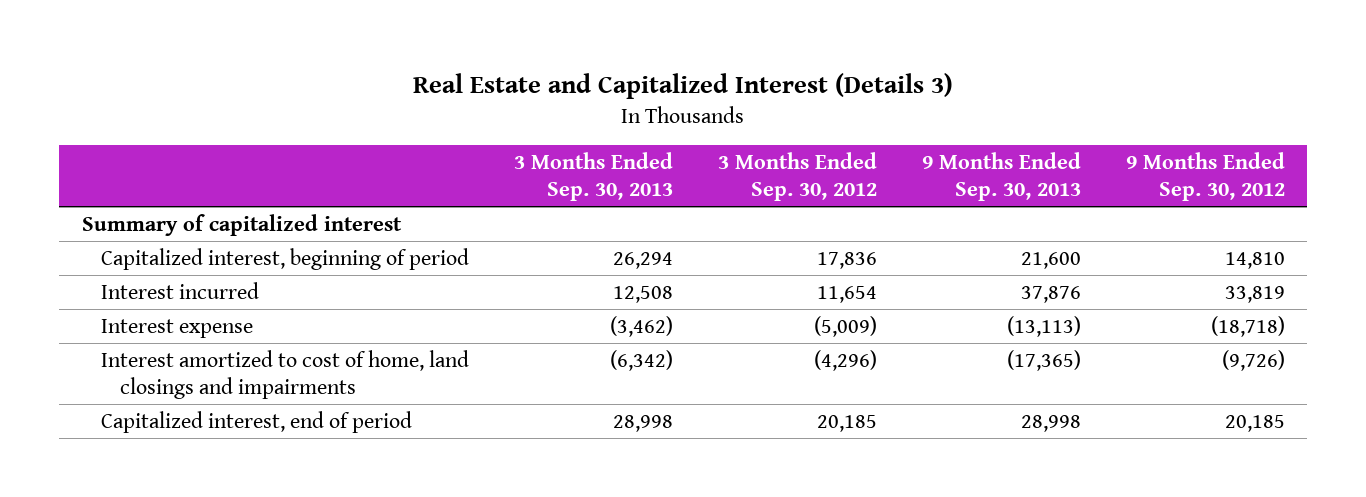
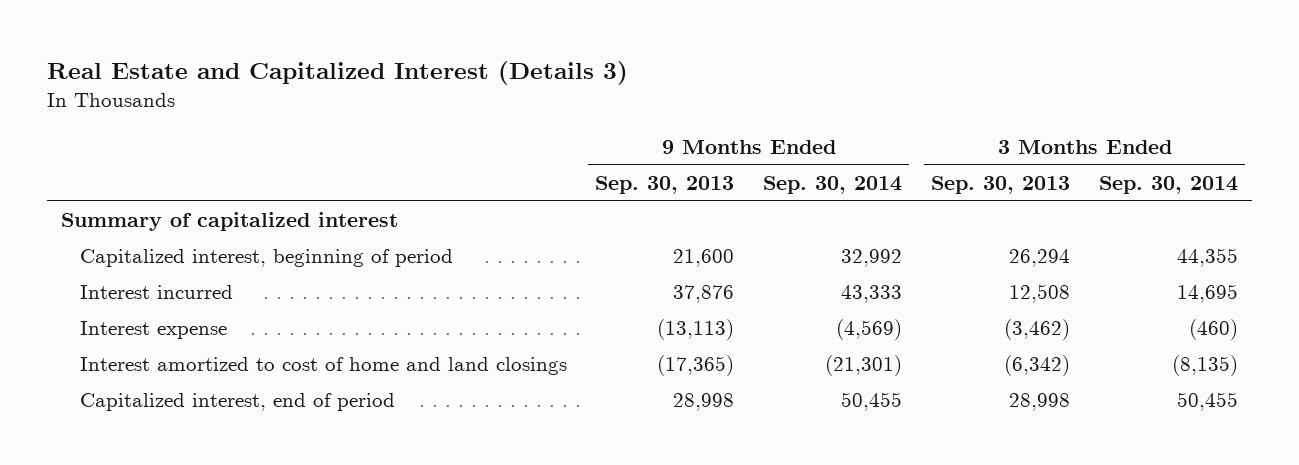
- | 3 Months Ended Sep. 30, 2013 | 3 Months Ended Sep. 30, 2012 | 9 Months Ended Sep. 30, 2013 | 9 Months Ended Sep. 30, 2012
+ | 9 Months Ended Sep. 30, 2013 | 9 Months Ended Sep. 30, 2014 | 3 Months Ended Sep. 30, 2013 | 3 Months Ended Sep. 30, 2014
- Interest amortized to cost of home, land closings and impairments | (6,342) | (4,296) | (17,365) | (9,726)
+ Interest amortized to cost of home and land closings | (17,365) | (21,301) | (6,342) | (8,135)

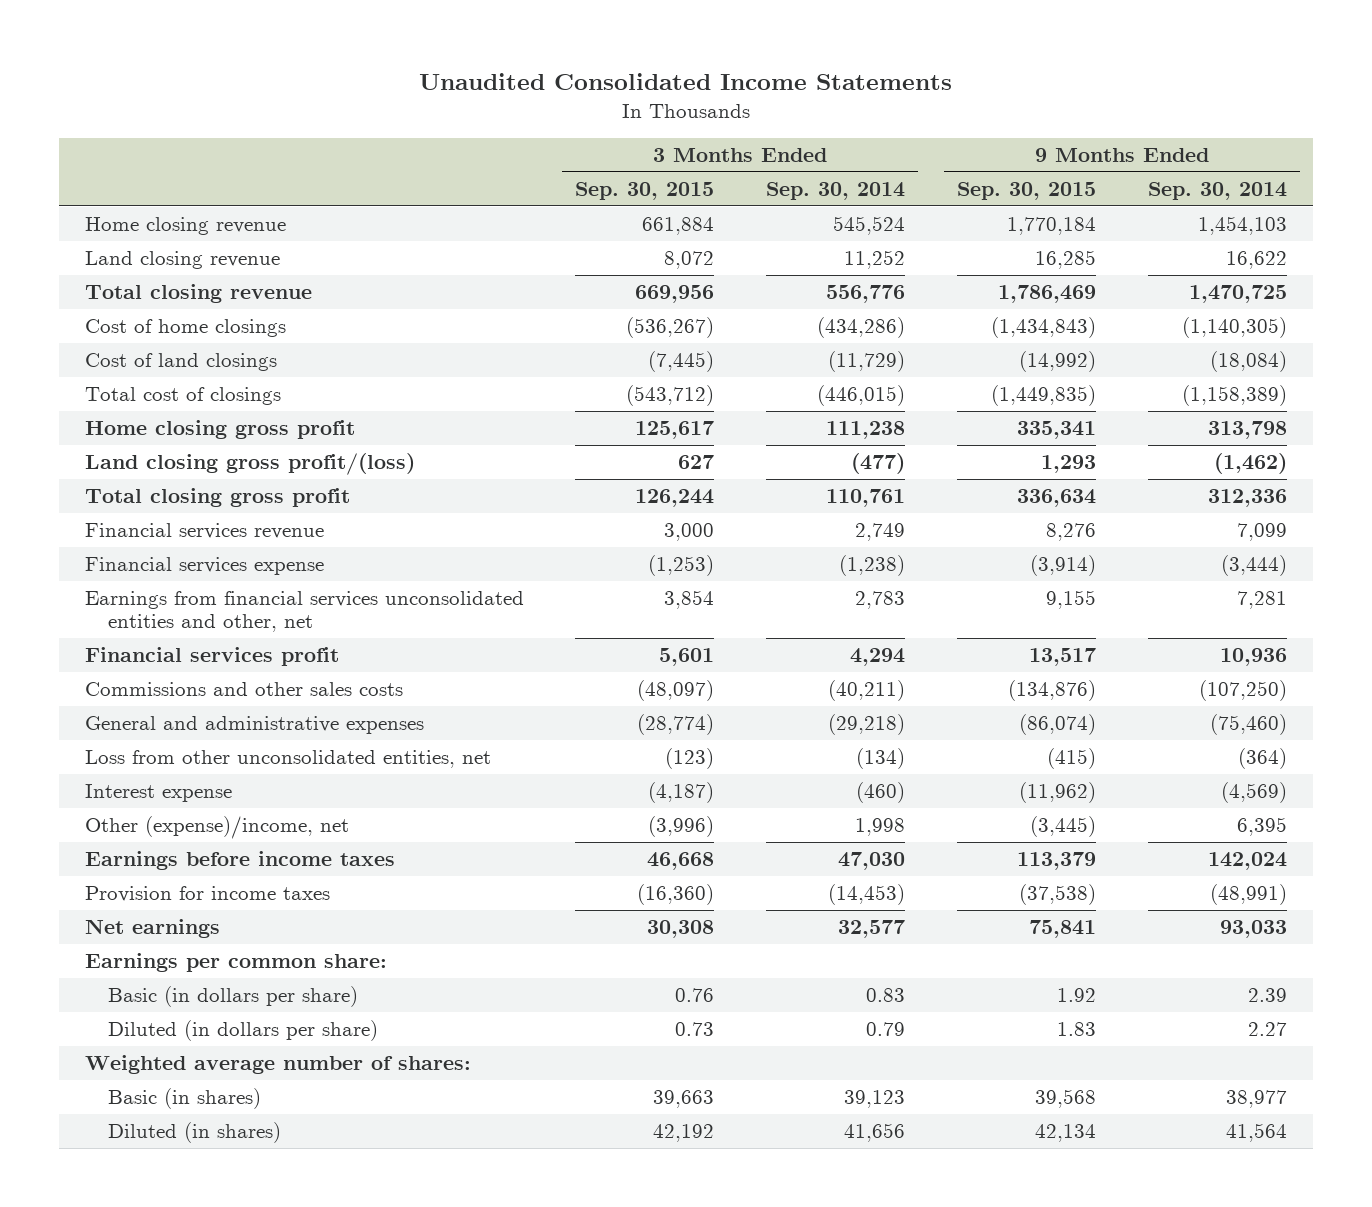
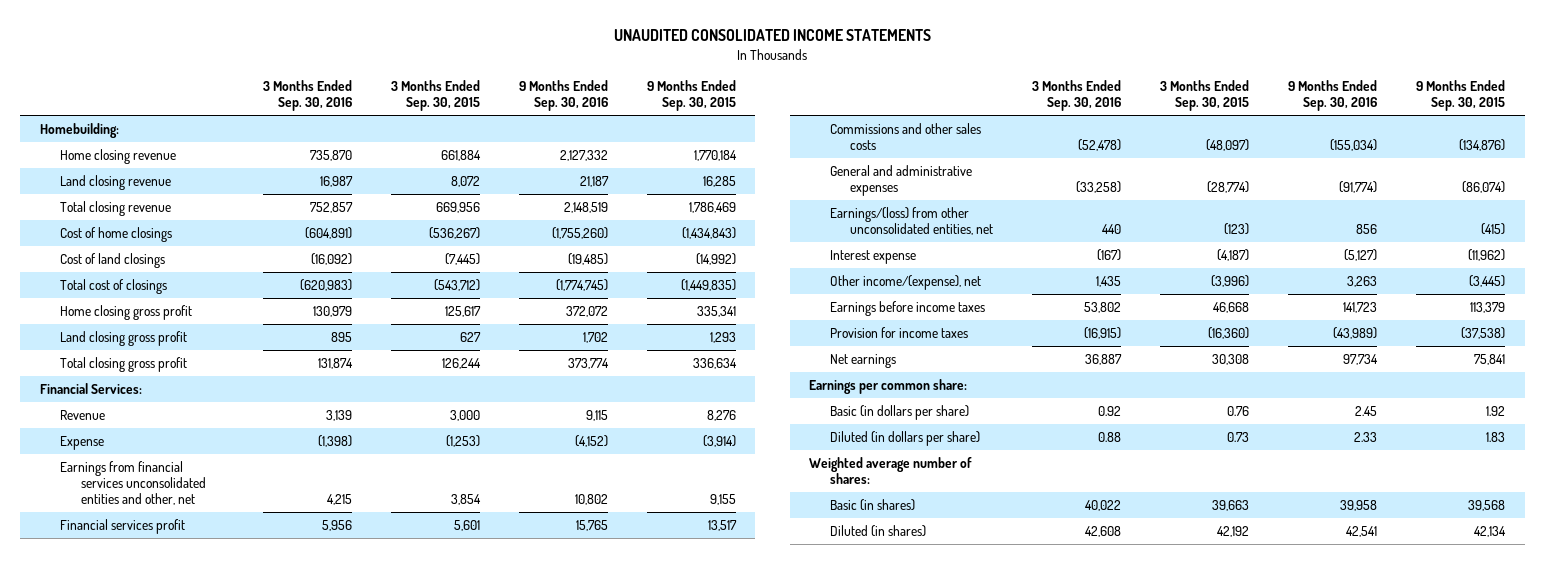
- Unaudited Consolidated Income Statements
+ UNAUDITED CONSOLIDATED INCOME STATEMENTS
- | 3 Months Ended Sep. 30, 2015 | 3 Months Ended Sep. 30, 2014 | 9 Months Ended Sep. 30, 2015 | 9 Months Ended Sep. 30, 2014
+ | 3 Months Ended Sep. 30, 2016 | 3 Months Ended Sep. 30, 2015 | 9 Months Ended Sep. 30, 2016 | 9 Months Ended Sep. 30, 2015
+ Homebuilding:
- Land closing gross profit/(loss) | 627 | (477) | 1,293 | (1,462)
+ Land closing gross profit | 895 | 627 | 1,702 | 1,293
- Financial services revenue | 3,000 | 2,749 | 8,276 | 7,099
- Financial services expense | (1,253) | (1,238) | (3,914) | (3,444)
+ Financial Services:
+ Revenue | 3,139 | 3,000 | 9,115 | 8,276
+ Expense | (1,398) | (1,253) | (4,152) | (3,914)
- Loss from other unconsolidated entities, net | (123) | (134) | (415) | (364)
+ Earnings/(loss) from other unconsolidated entities, net | 440 | (123) | 856 | (415)
- Other (expense)/income, net | (3,996) | 1,998 | (3,445) | 6,395
+ Other income/(expense), net | 1,435 | (3,996) | 3,263 | (3,445)

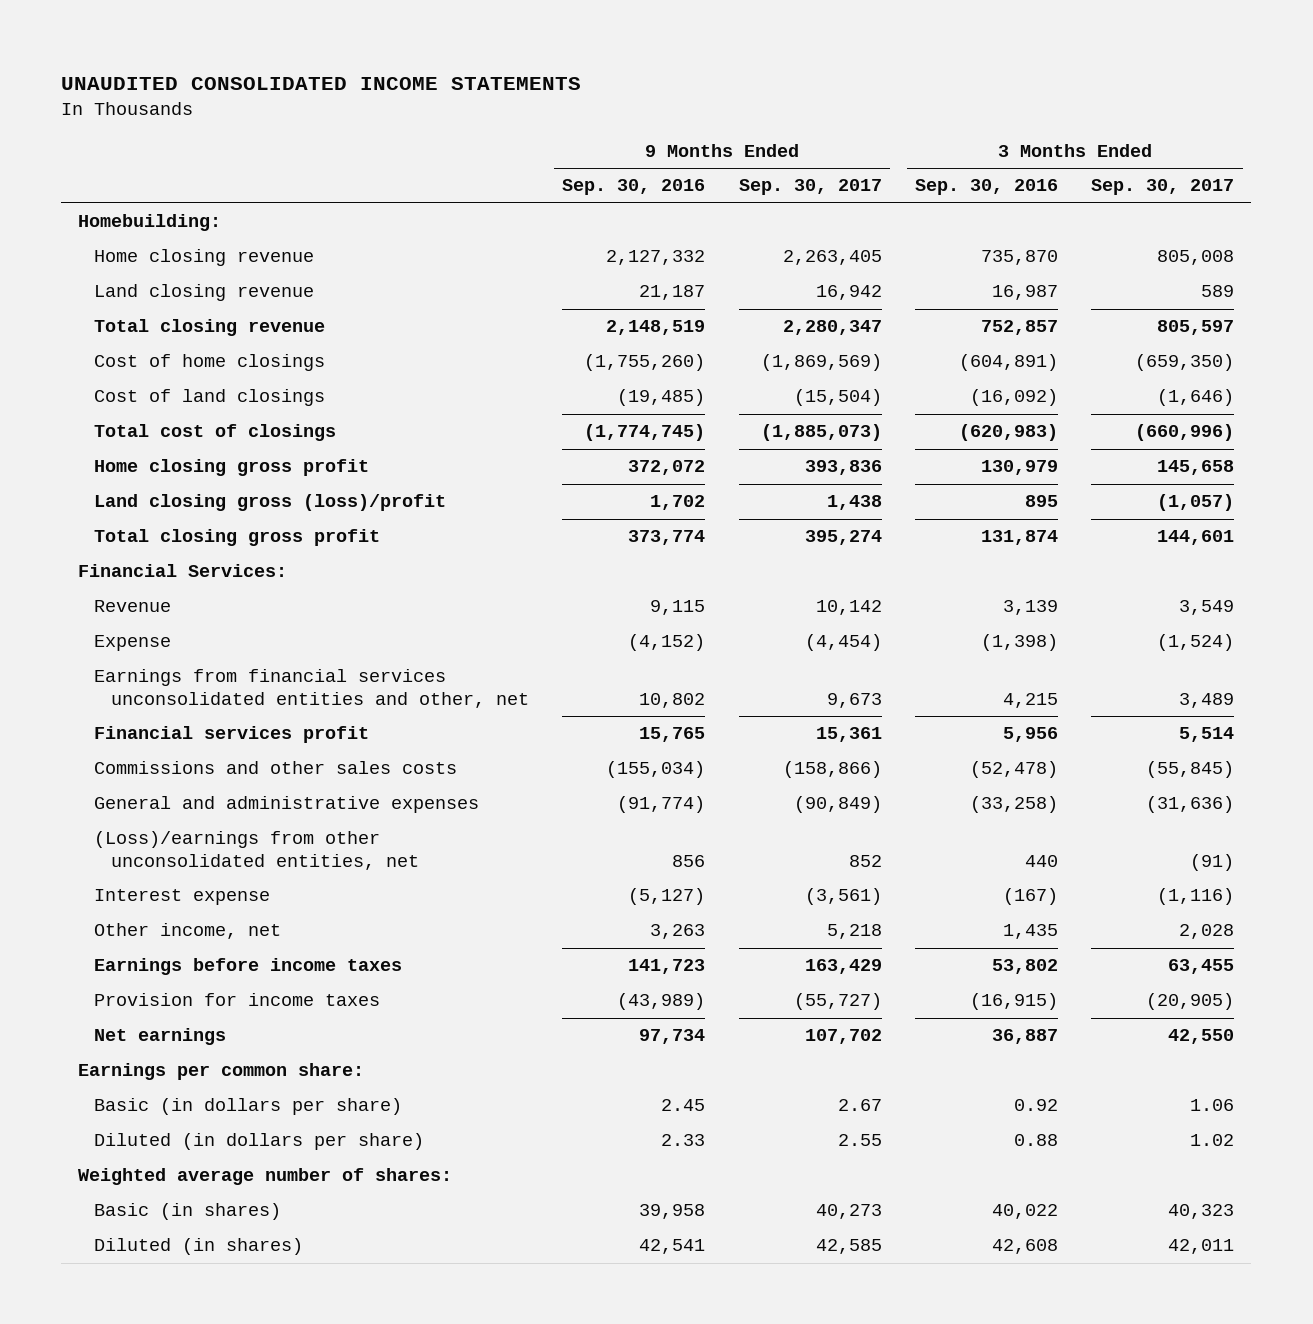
- | 3 Months Ended Sep. 30, 2016 | 3 Months Ended Sep. 30, 2015 | 9 Months Ended Sep. 30, 2016 | 9 Months Ended Sep. 30, 2015
+ | 9 Months Ended Sep. 30, 2016 | 9 Months Ended Sep. 30, 2017 | 3 Months Ended Sep. 30, 2016 | 3 Months Ended Sep. 30, 2017
- Land closing gross profit | 895 | 627 | 1,702 | 1,293
+ Land closing gross (loss)/profit | 1,702 | 1,438 | 895 | (1,057)
- Earnings/(loss) from other unconsolidated entities, net | 440 | (123) | 856 | (415)
+ (Loss)/earnings from other unconsolidated entities, net | 856 | 852 | 440 | (91)
- Other income/(expense), net | 1,435 | (3,996) | 3,263 | (3,445)
+ Other income, net | 3,263 | 5,218 | 1,435 | 2,028

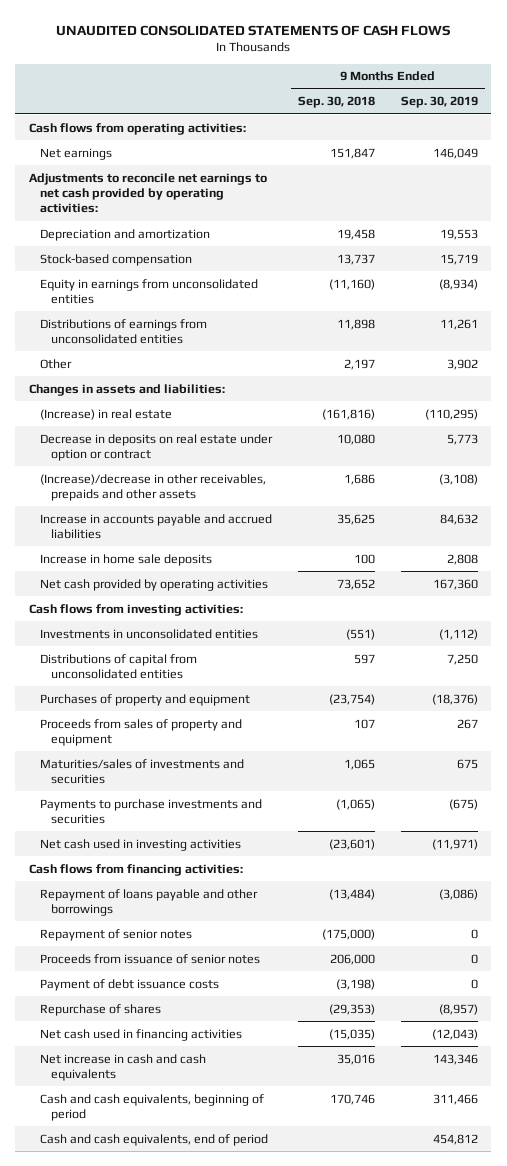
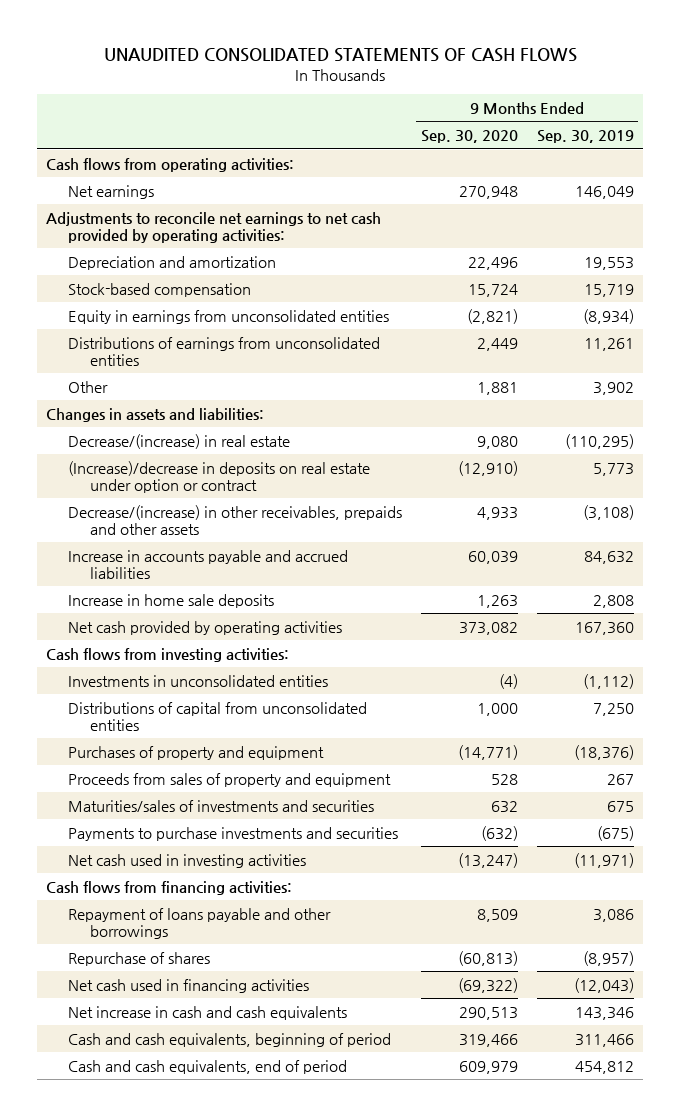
- | 9 Months Ended Sep. 30, 2018 | 9 Months Ended Sep. 30, 2019
+ | 9 Months Ended Sep. 30, 2020 | 9 Months Ended Sep. 30, 2019
- (Increase) in real estate | (161,816) | (110,295)
- Decrease in deposits on real estate under option or contract | 10,080 | 5,773
- (Increase)/decrease in other receivables, prepaids and other assets | 1,686 | (3,108)
+ Decrease/(increase) in real estate | 9,080 | (110,295)
+ (Increase)/decrease in deposits on real estate under option or contract | (12,910) | 5,773
+ Decrease/(increase) in other receivables, prepaids and other assets | 4,933 | (3,108)
- Repayment of loans payable and other borrowings | (13,484) | (3,086)
- Repayment of senior notes | (175,000) | 0
- Proceeds from issuance of senior notes | 206,000 | 0
- Payment of debt issuance costs | (3,198) | 0
+ Repayment of loans payable and other borrowings | 8,509 | 3,086

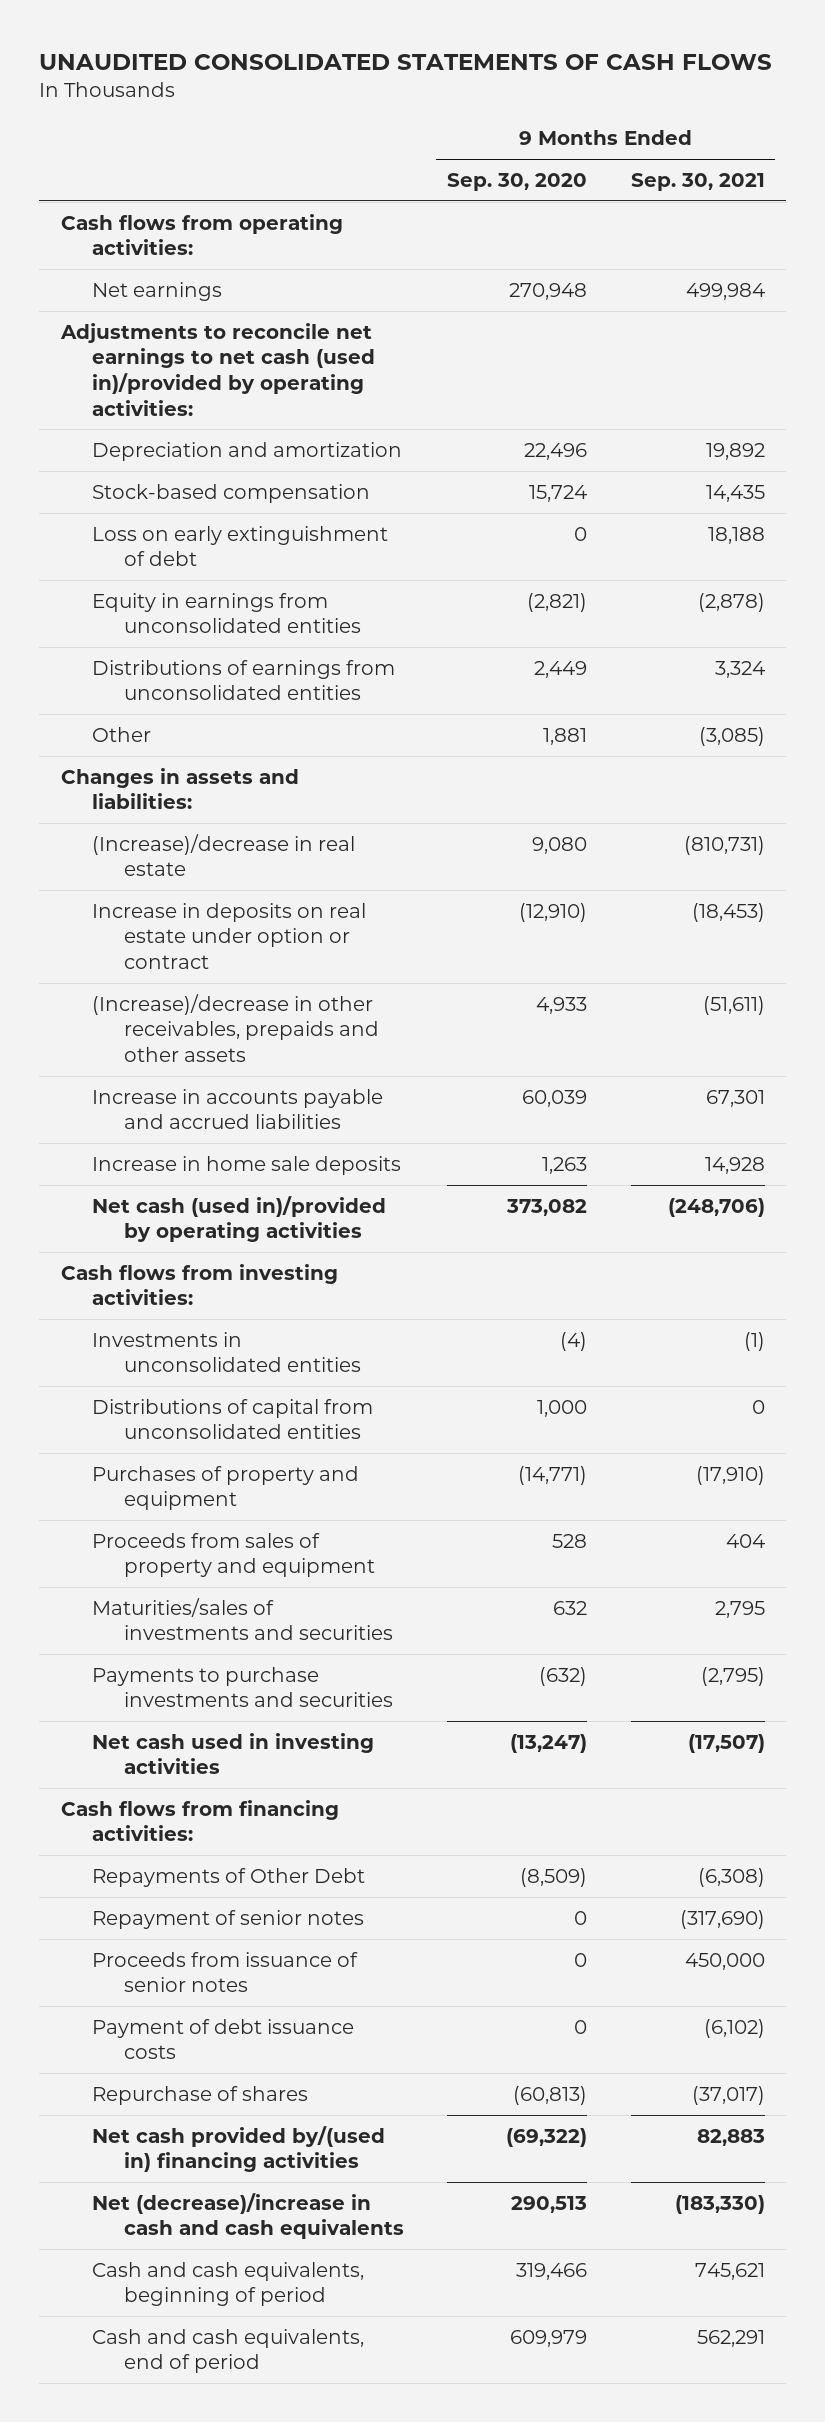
- | 9 Months Ended Sep. 30, 2020 | 9 Months Ended Sep. 30, 2019
+ | 9 Months Ended Sep. 30, 2020 | 9 Months Ended Sep. 30, 2021
- Adjustments to reconcile net earnings to net cash provided by operating activities:
+ Adjustments to reconcile net earnings to net cash (used in)/provided by operating activities:
+ Loss on early extinguishment of debt | 0 | 18,188
- Decrease/(increase) in real estate | 9,080 | (110,295)
- (Increase)/decrease in deposits on real estate under option or contract | (12,910) | 5,773
- Decrease/(increase) in other receivables, prepaids and other assets | 4,933 | (3,108)
+ (Increase)/decrease in real estate | 9,080 | (810,731)
+ Increase in deposits on real estate under option or contract | (12,910) | (18,453)
+ (Increase)/decrease in other receivables, prepaids and other assets | 4,933 | (51,611)
- Net cash provided by operating activities | 373,082 | 167,360
+ Net cash (used in)/provided by operating activities | 373,082 | (248,706)
- Repayment of loans payable and other borrowings | 8,509 | 3,086
+ Repayments of Other Debt | (8,509) | (6,308)
+ Repayment of senior notes | 0 | (317,690)
+ Proceeds from issuance of senior notes | 0 | 450,000
+ Payment of debt issuance costs | 0 | (6,102)
- Net cash used in financing activities | (69,322) | (12,043)
- Net increase in cash and cash equivalents | 290,513 | 143,346
+ Net cash provided by/(used in) financing activities | (69,322) | 82,883
+ Net (decrease)/increase in cash and cash equivalents | 290,513 | (183,330)

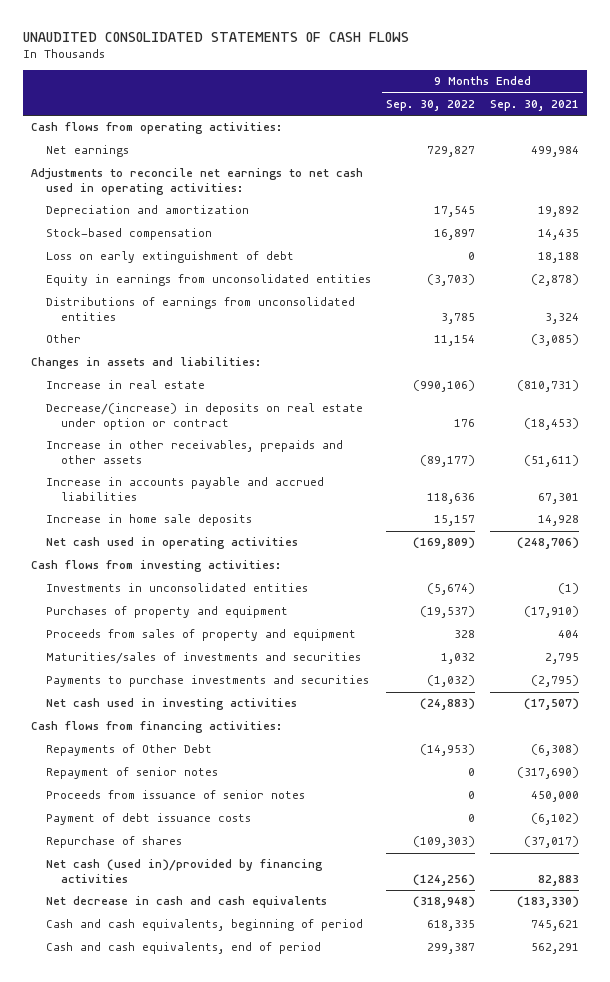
- | 9 Months Ended Sep. 30, 2020 | 9 Months Ended Sep. 30, 2021
+ | 9 Months Ended Sep. 30, 2022 | 9 Months Ended Sep. 30, 2021
- Adjustments to reconcile net earnings to net cash (used in)/provided by operating activities:
+ Adjustments to reconcile net earnings to net cash used in operating activities:
- (Increase)/decrease in real estate | 9,080 | (810,731)
- Increase in deposits on real estate under option or contract | (12,910) | (18,453)
- (Increase)/decrease in other receivables, prepaids and other assets | 4,933 | (51,611)
+ Increase in real estate | (990,106) | (810,731)
+ Decrease/(increase) in deposits on real estate under option or contract | 176 | (18,453)
+ Increase in other receivables, prepaids and other assets | (89,177) | (51,611)
- Net cash (used in)/provided by operating activities | 373,082 | (248,706)
+ Net cash used in operating activities | (169,809) | (248,706)
- Distributions of capital from unconsolidated entities | 1,000 | 0
- Net cash provided by/(used in) financing activities | (69,322) | 82,883
- Net (decrease)/increase in cash and cash equivalents | 290,513 | (183,330)
+ Net cash (used in)/provided by financing activities | (124,256) | 82,883
+ Net decrease in cash and cash equivalents | (318,948) | (183,330)

